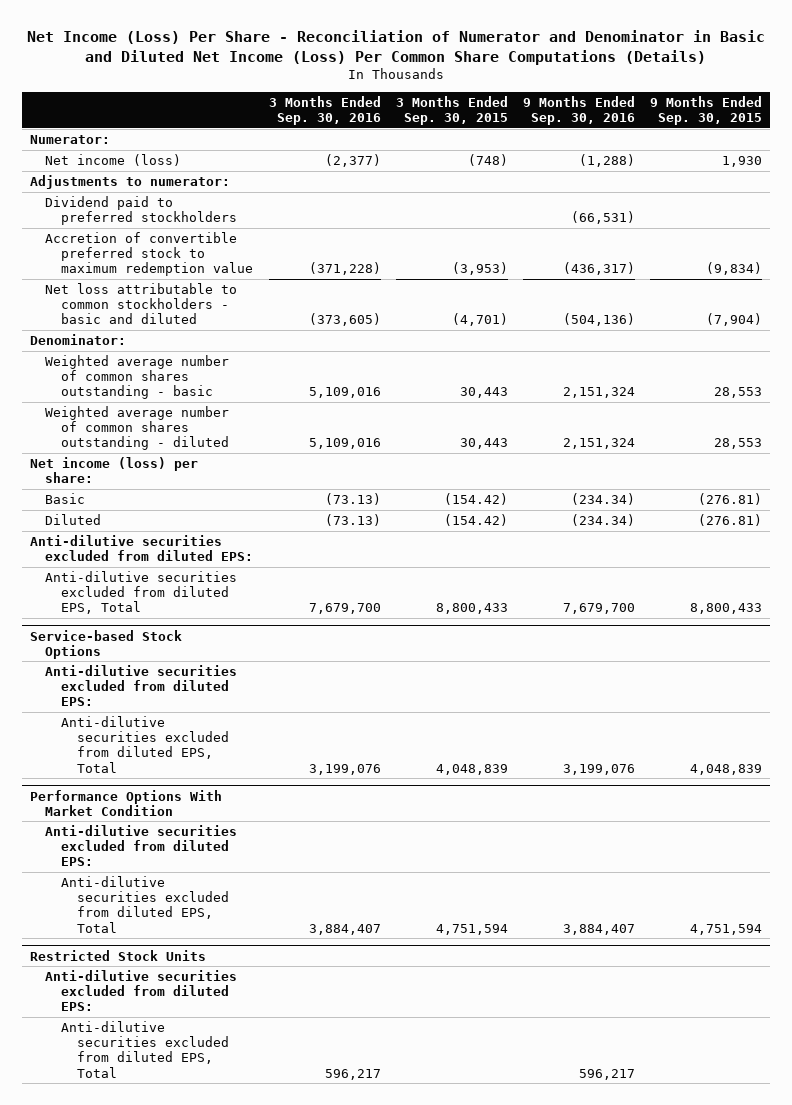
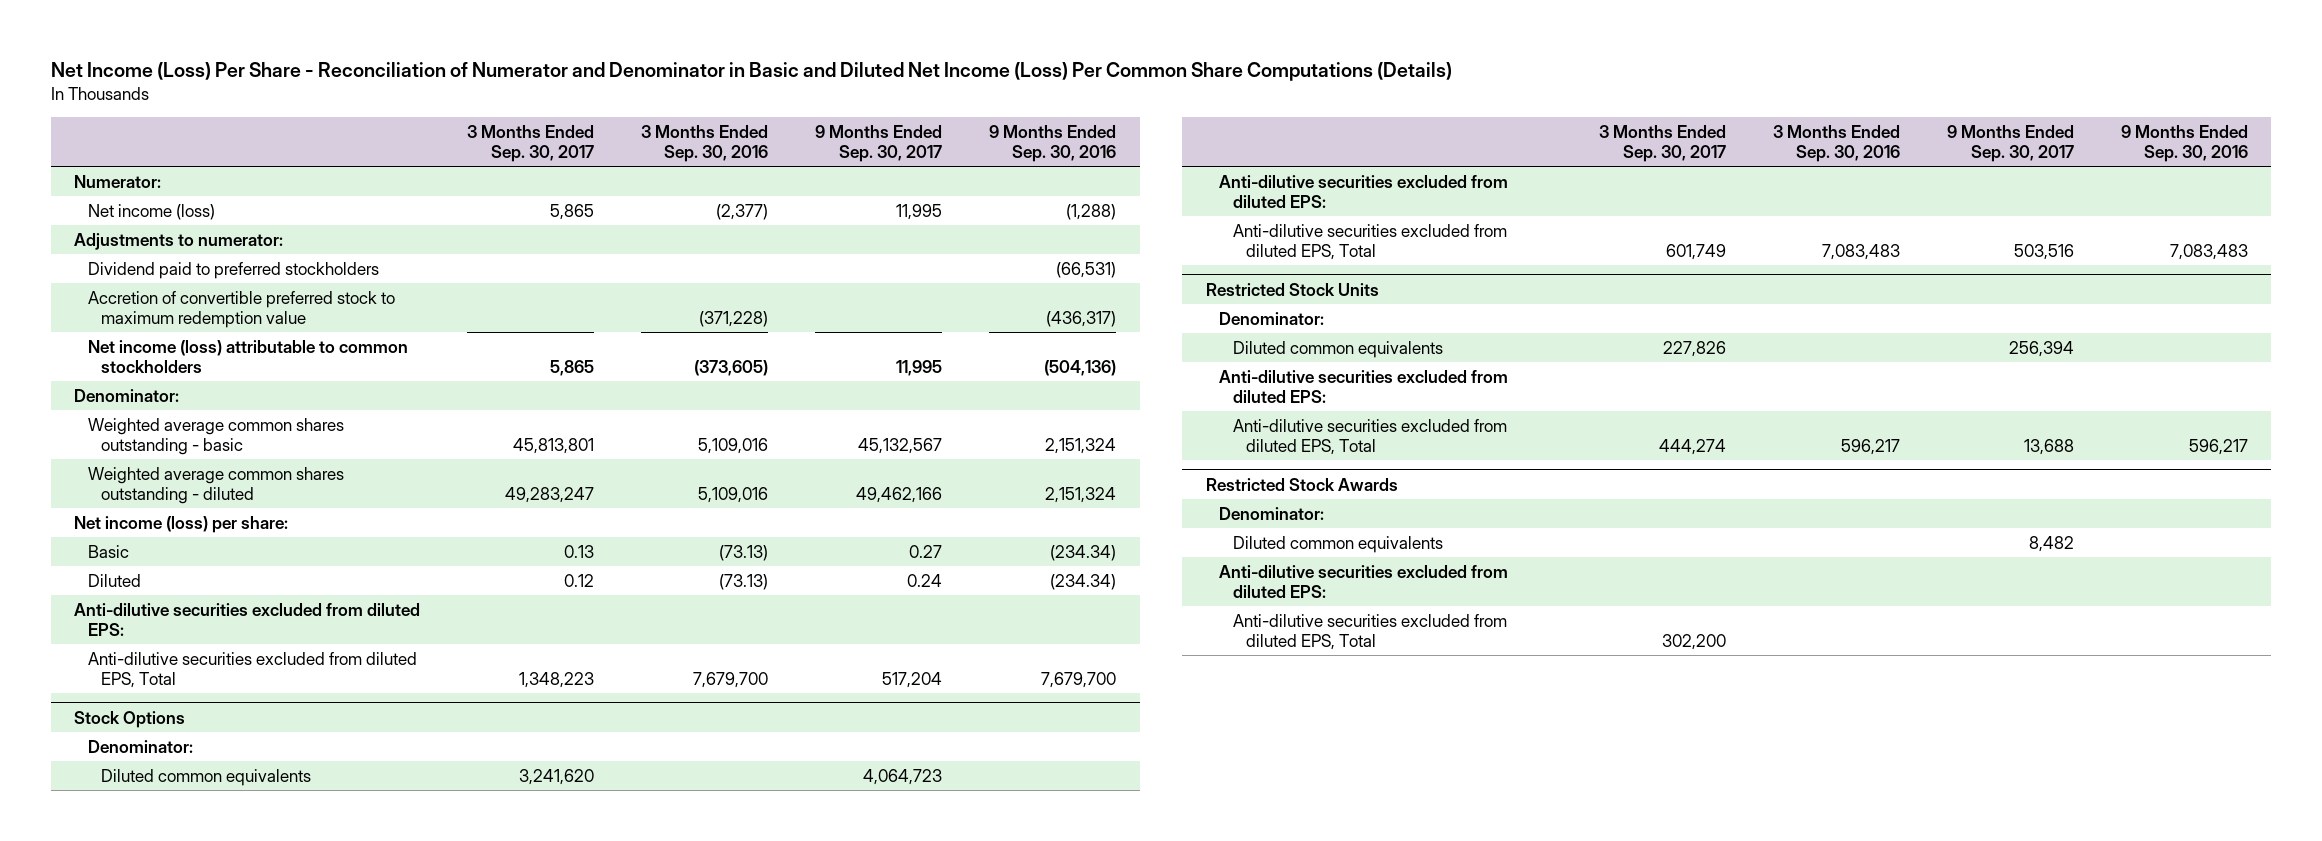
- | 3 Months Ended Sep. 30, 2016 | 3 Months Ended Sep. 30, 2015 | 9 Months Ended Sep. 30, 2016 | 9 Months Ended Sep. 30, 2015
+ | 3 Months Ended Sep. 30, 2017 | 3 Months Ended Sep. 30, 2016 | 9 Months Ended Sep. 30, 2017 | 9 Months Ended Sep. 30, 2016
- Net loss attributable to common stockholders - basic and diluted | (373,605) | (4,701) | (504,136) | (7,904)
+ Net income (loss) attributable to common stockholders | 5,865 | (373,605) | 11,995 | (504,136)
- Weighted average number of common shares outstanding - basic | 5,109,016 | 30,443 | 2,151,324 | 28,553
- Weighted average number of common shares outstanding - diluted | 5,109,016 | 30,443 | 2,151,324 | 28,553
+ Weighted average common shares outstanding - basic | 45,813,801 | 5,109,016 | 45,132,567 | 2,151,324
+ Weighted average common shares outstanding - diluted | 49,283,247 | 5,109,016 | 49,462,166 | 2,151,324
- Service-based Stock Options
- Anti-dilutive securities excluded from diluted EPS:
- Anti-dilutive securities excluded from diluted EPS, Total | 3,199,076 | 4,048,839 | 3,199,076 | 4,048,839
- Performance Options With Market Condition
+ Stock Options
+ Denominator:
+ Diluted common equivalents | 3,241,620 | | 4,064,723 |
- Anti-dilutive securities excluded from diluted EPS, Total | 3,884,407 | 4,751,594 | 3,884,407 | 4,751,594
+ Anti-dilutive securities excluded from diluted EPS, Total | 601,749 | 7,083,483 | 503,516 | 7,083,483
@ Restricted Stock Units
+ Denominator:
+ Diluted common equivalents | 227,826 | | 256,394 |
+ Restricted Stock Awards
+ Denominator:
+ Diluted common equivalents | | | 8,482 |
+ Anti-dilutive securities excluded from diluted EPS:
+ Anti-dilutive securities excluded from diluted EPS, Total | 302,200 | | |

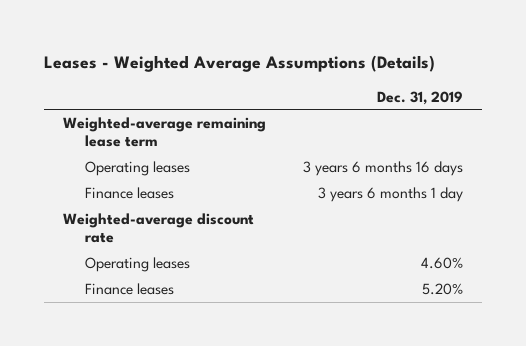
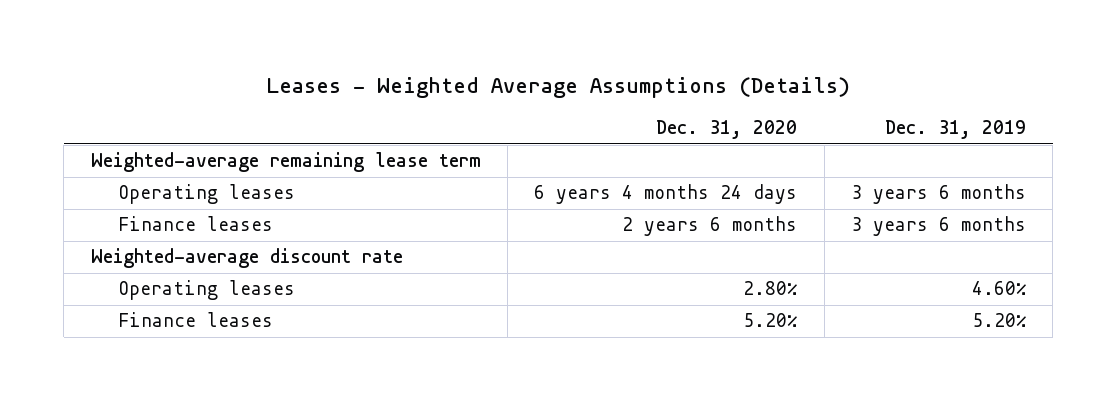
- | Dec. 31, 2019
+ | Dec. 31, 2020 | Dec. 31, 2019
- Operating leases | 3 years 6 months 16 days
- Finance leases | 3 years 6 months 1 day
+ Operating leases | 6 years 4 months 24 days | 3 years 6 months
+ Finance leases | 2 years 6 months | 3 years 6 months

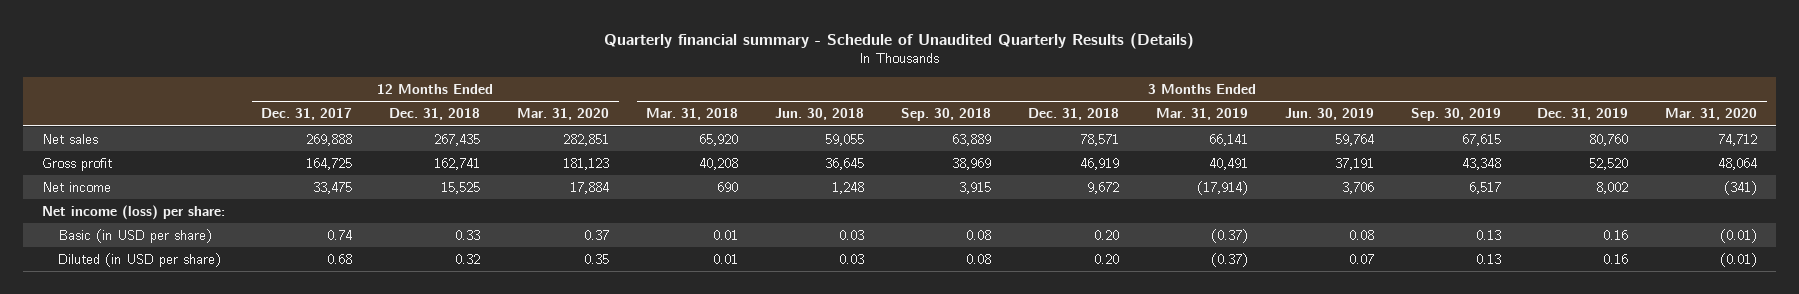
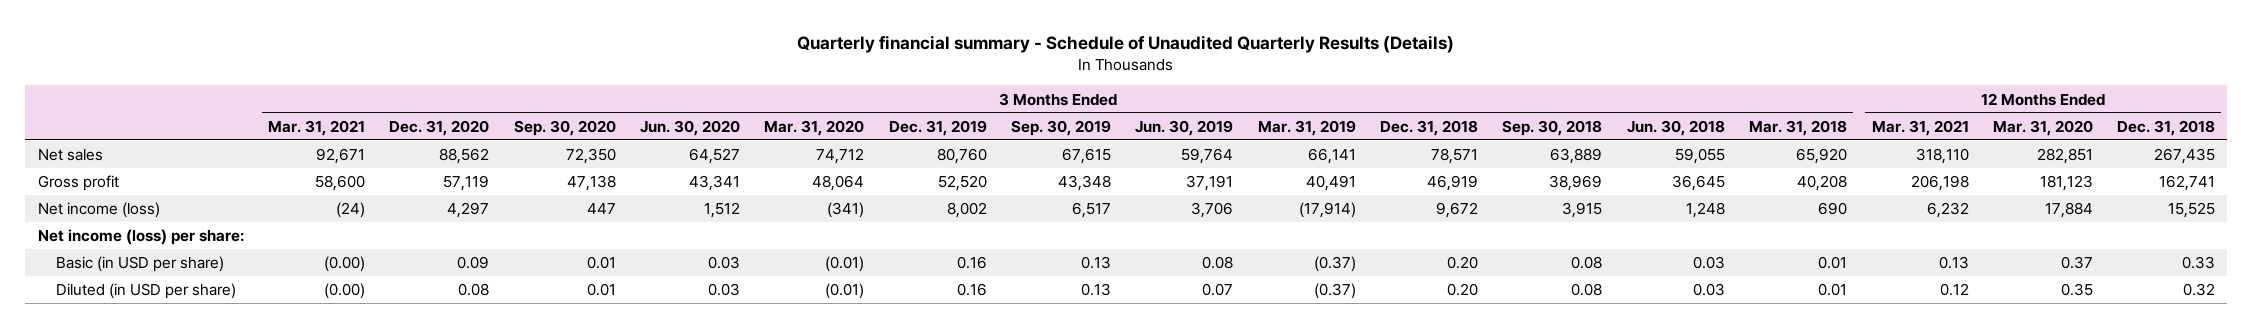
- | 12 Months Ended Dec. 31, 2017 | 12 Months Ended Dec. 31, 2018 | 12 Months Ended Mar. 31, 2020 | 3 Months Ended Mar. 31, 2018 | 3 Months Ended Jun. 30, 2018 | 3 Months Ended Sep. 30, 2018 | 3 Months Ended Dec. 31, 2018 | 3 Months Ended Mar. 31, 2019 | 3 Months Ended Jun. 30, 2019 | 3 Months Ended Sep. 30, 2019 | 3 Months Ended Dec. 31, 2019 | 3 Months Ended Mar. 31, 2020
+ | 3 Months Ended Mar. 31, 2021 | 3 Months Ended Dec. 31, 2020 | 3 Months Ended Sep. 30, 2020 | 3 Months Ended Jun. 30, 2020 | 3 Months Ended Mar. 31, 2020 | 3 Months Ended Dec. 31, 2019 | 3 Months Ended Sep. 30, 2019 | 3 Months Ended Jun. 30, 2019 | 3 Months Ended Mar. 31, 2019 | 3 Months Ended Dec. 31, 2018 | 3 Months Ended Sep. 30, 2018 | 3 Months Ended Jun. 30, 2018 | 3 Months Ended Mar. 31, 2018 | 12 Months Ended Mar. 31, 2021 | 12 Months Ended Mar. 31, 2020 | 12 Months Ended Dec. 31, 2018
- Net income | 33,475 | 15,525 | 17,884 | 690 | 1,248 | 3,915 | 9,672 | (17,914) | 3,706 | 6,517 | 8,002 | (341)
+ Net income (loss) | (24) | 4,297 | 447 | 1,512 | (341) | 8,002 | 6,517 | 3,706 | (17,914) | 9,672 | 3,915 | 1,248 | 690 | 6,232 | 17,884 | 15,525

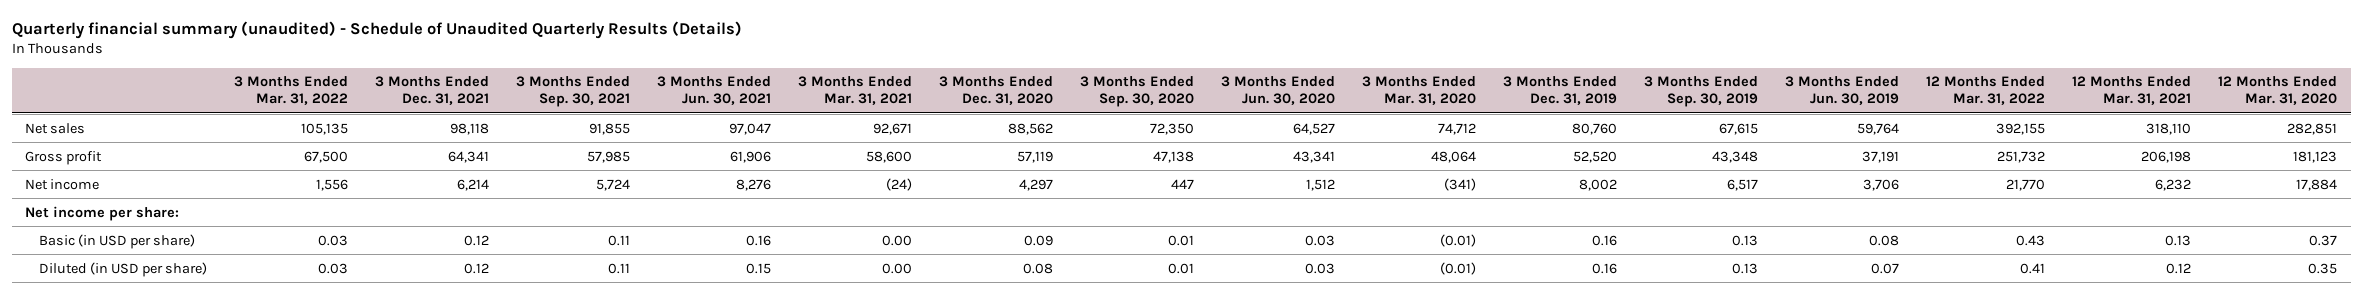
- Quarterly financial summary - Schedule of Unaudited Quarterly Results (Details)
+ Quarterly financial summary (unaudited) - Schedule of Unaudited Quarterly Results (Details)
- | 3 Months Ended Mar. 31, 2021 | 3 Months Ended Dec. 31, 2020 | 3 Months Ended Sep. 30, 2020 | 3 Months Ended Jun. 30, 2020 | 3 Months Ended Mar. 31, 2020 | 3 Months Ended Dec. 31, 2019 | 3 Months Ended Sep. 30, 2019 | 3 Months Ended Jun. 30, 2019 | 3 Months Ended Mar. 31, 2019 | 3 Months Ended Dec. 31, 2018 | 3 Months Ended Sep. 30, 2018 | 3 Months Ended Jun. 30, 2018 | 3 Months Ended Mar. 31, 2018 | 12 Months Ended Mar. 31, 2021 | 12 Months Ended Mar. 31, 2020 | 12 Months Ended Dec. 31, 2018
+ | 3 Months Ended Mar. 31, 2022 | 3 Months Ended Dec. 31, 2021 | 3 Months Ended Sep. 30, 2021 | 3 Months Ended Jun. 30, 2021 | 3 Months Ended Mar. 31, 2021 | 3 Months Ended Dec. 31, 2020 | 3 Months Ended Sep. 30, 2020 | 3 Months Ended Jun. 30, 2020 | 3 Months Ended Mar. 31, 2020 | 3 Months Ended Dec. 31, 2019 | 3 Months Ended Sep. 30, 2019 | 3 Months Ended Jun. 30, 2019 | 12 Months Ended Mar. 31, 2022 | 12 Months Ended Mar. 31, 2021 | 12 Months Ended Mar. 31, 2020
- Net income (loss) | (24) | 4,297 | 447 | 1,512 | (341) | 8,002 | 6,517 | 3,706 | (17,914) | 9,672 | 3,915 | 1,248 | 690 | 6,232 | 17,884 | 15,525
- Net income (loss) per share:
- Basic (in USD per share) | (0.00) | 0.09 | 0.01 | 0.03 | (0.01) | 0.16 | 0.13 | 0.08 | (0.37) | 0.20 | 0.08 | 0.03 | 0.01 | 0.13 | 0.37 | 0.33
- Diluted (in USD per share) | (0.00) | 0.08 | 0.01 | 0.03 | (0.01) | 0.16 | 0.13 | 0.07 | (0.37) | 0.20 | 0.08 | 0.03 | 0.01 | 0.12 | 0.35 | 0.32
+ Net income | 1,556 | 6,214 | 5,724 | 8,276 | (24) | 4,297 | 447 | 1,512 | (341) | 8,002 | 6,517 | 3,706 | 21,770 | 6,232 | 17,884
+ Net income per share:
+ Basic (in USD per share) | 0.03 | 0.12 | 0.11 | 0.16 | 0.00 | 0.09 | 0.01 | 0.03 | (0.01) | 0.16 | 0.13 | 0.08 | 0.43 | 0.13 | 0.37
+ Diluted (in USD per share) | 0.03 | 0.12 | 0.11 | 0.15 | 0.00 | 0.08 | 0.01 | 0.03 | (0.01) | 0.16 | 0.13 | 0.07 | 0.41 | 0.12 | 0.35

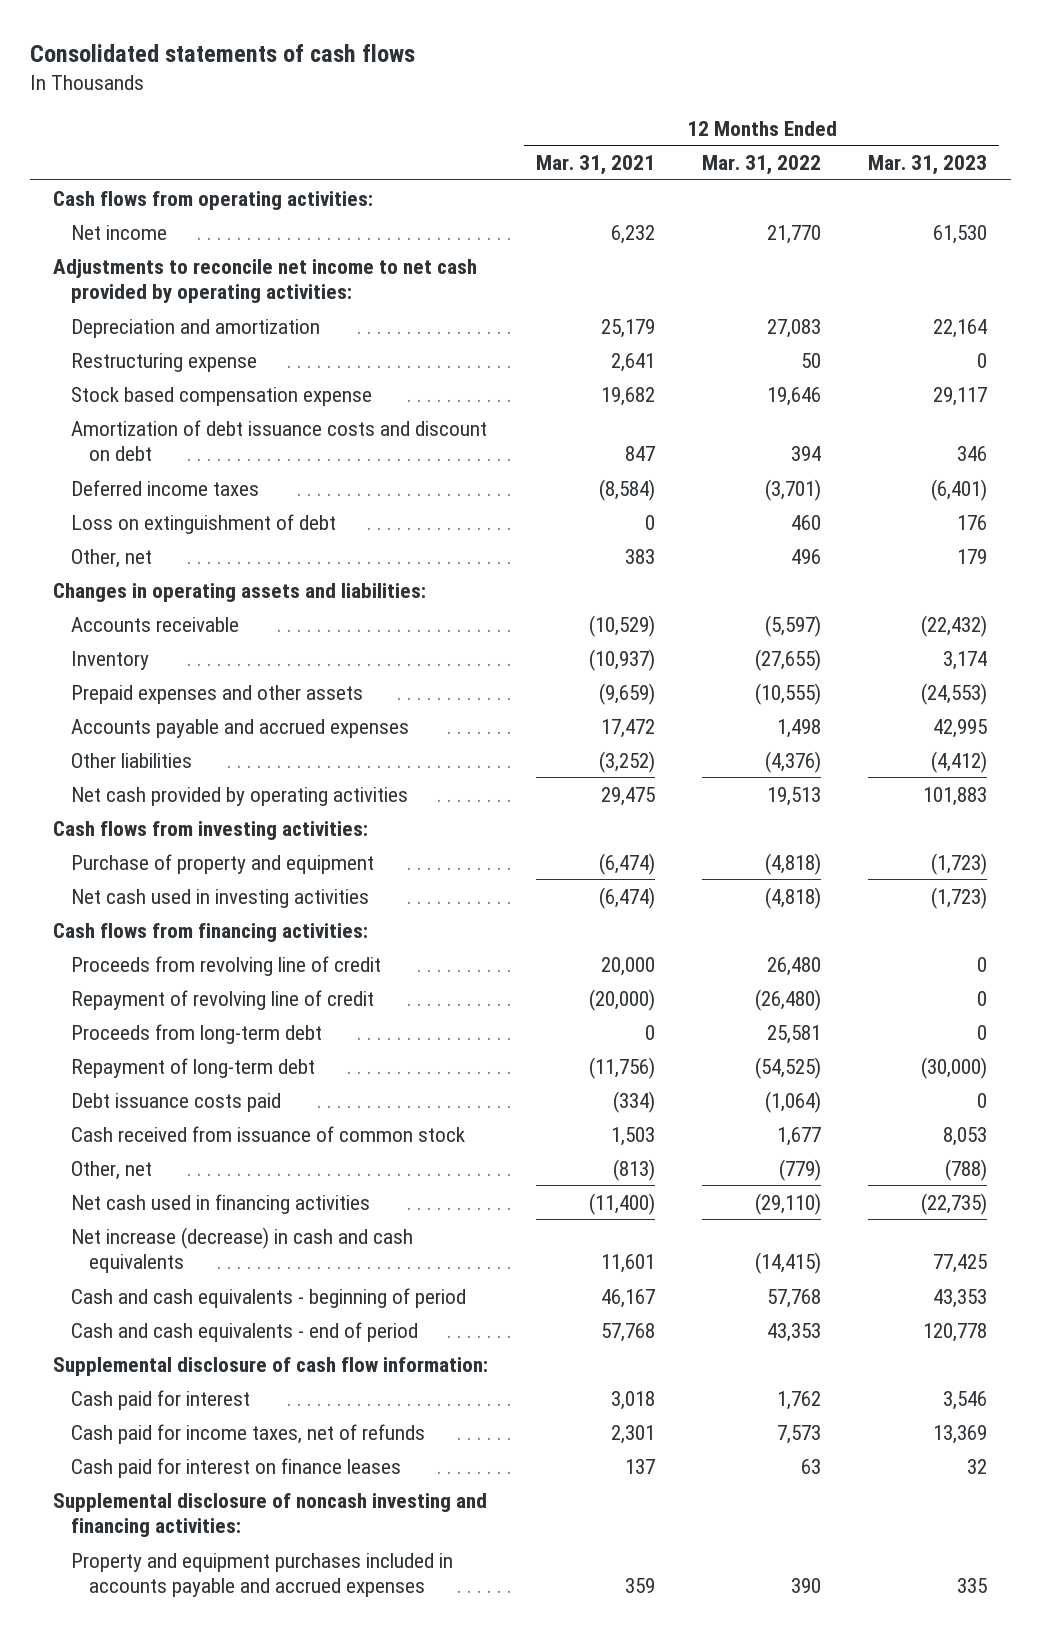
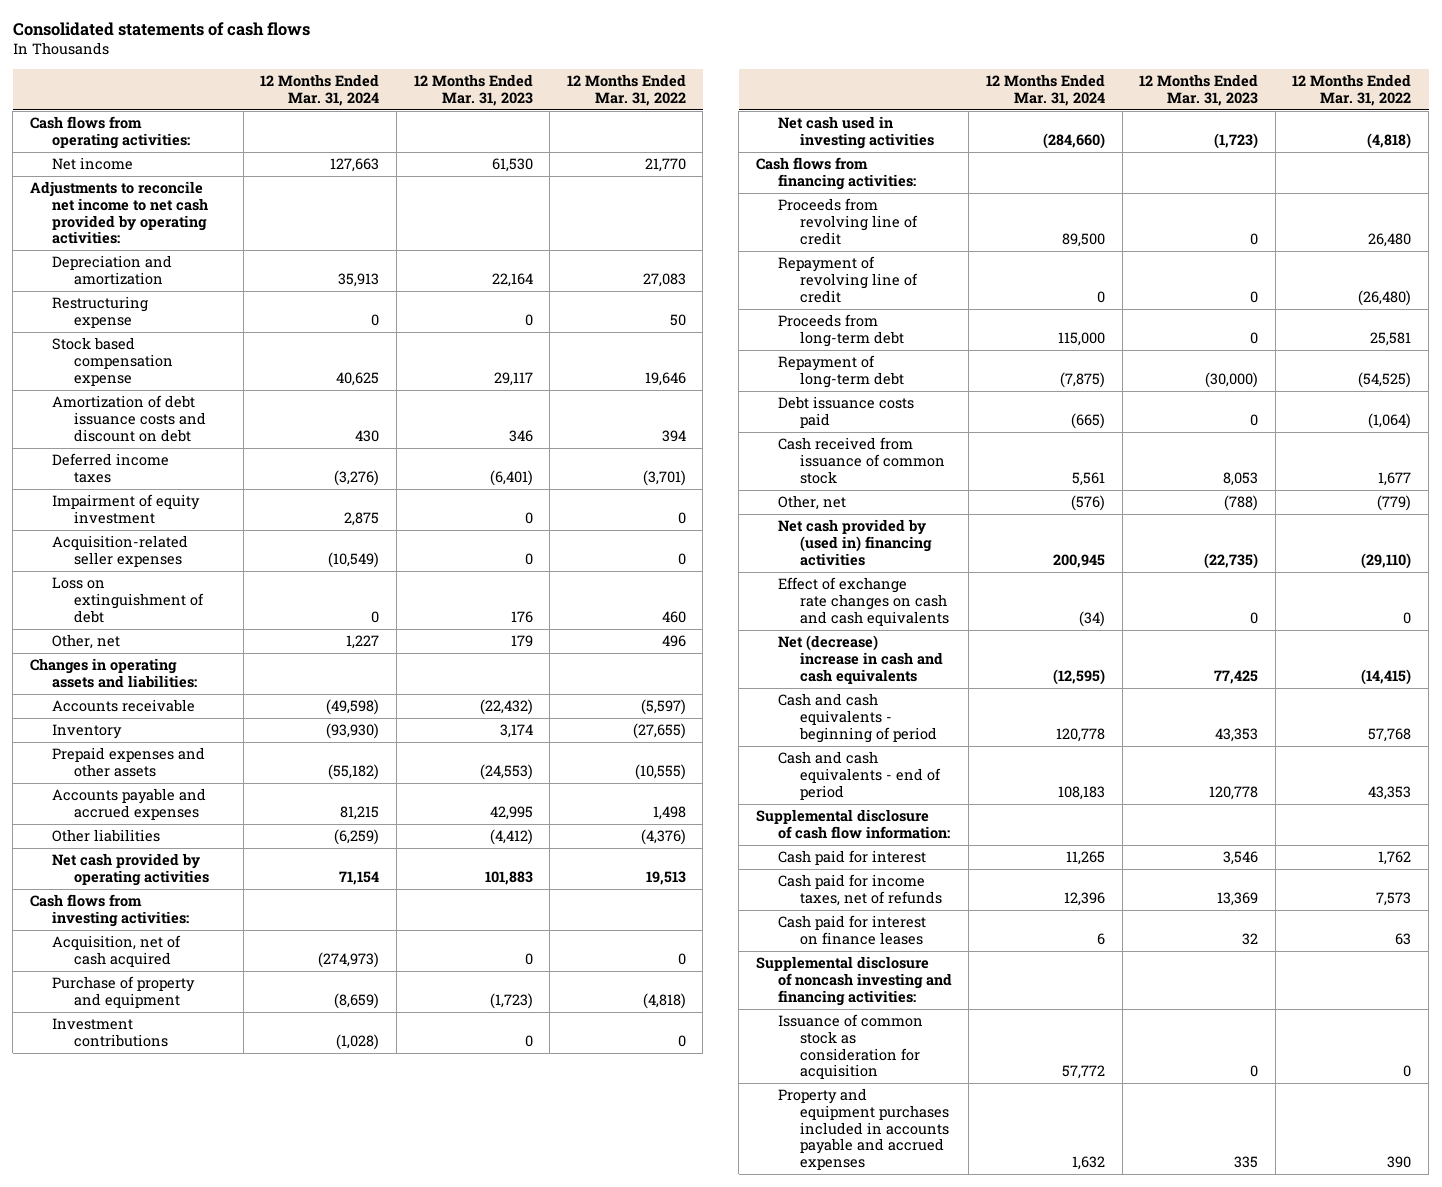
- | 12 Months Ended Mar. 31, 2021 | 12 Months Ended Mar. 31, 2022 | 12 Months Ended Mar. 31, 2023
+ | 12 Months Ended Mar. 31, 2024 | 12 Months Ended Mar. 31, 2023 | 12 Months Ended Mar. 31, 2022
+ Impairment of equity investment | 2,875 | 0 | 0
+ Acquisition-related seller expenses | (10,549) | 0 | 0
+ Acquisition, net of cash acquired | (274,973) | 0 | 0
+ Investment contributions | (1,028) | 0 | 0
- Net cash used in financing activities | (11,400) | (29,110) | (22,735)
- Net increase (decrease) in cash and cash equivalents | 11,601 | (14,415) | 77,425
+ Net cash provided by (used in) financing activities | 200,945 | (22,735) | (29,110)
+ Effect of exchange rate changes on cash and cash equivalents | (34) | 0 | 0
+ Net (decrease) increase in cash and cash equivalents | (12,595) | 77,425 | (14,415)
+ Issuance of common stock as consideration for acquisition | 57,772 | 0 | 0

